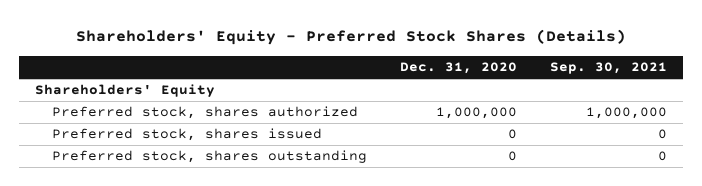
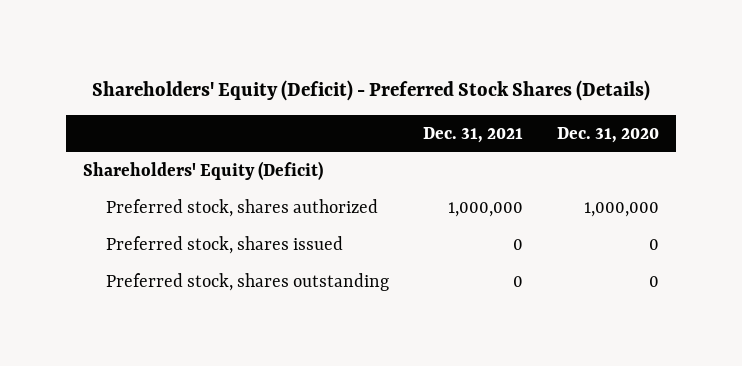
- Shareholders' Equity - Preferred Stock Shares (Details)
+ Shareholders' Equity (Deficit) - Preferred Stock Shares (Details)
- | Dec. 31, 2020 | Sep. 30, 2021
+ | Dec. 31, 2021 | Dec. 31, 2020
- Shareholders' Equity
+ Shareholders' Equity (Deficit)

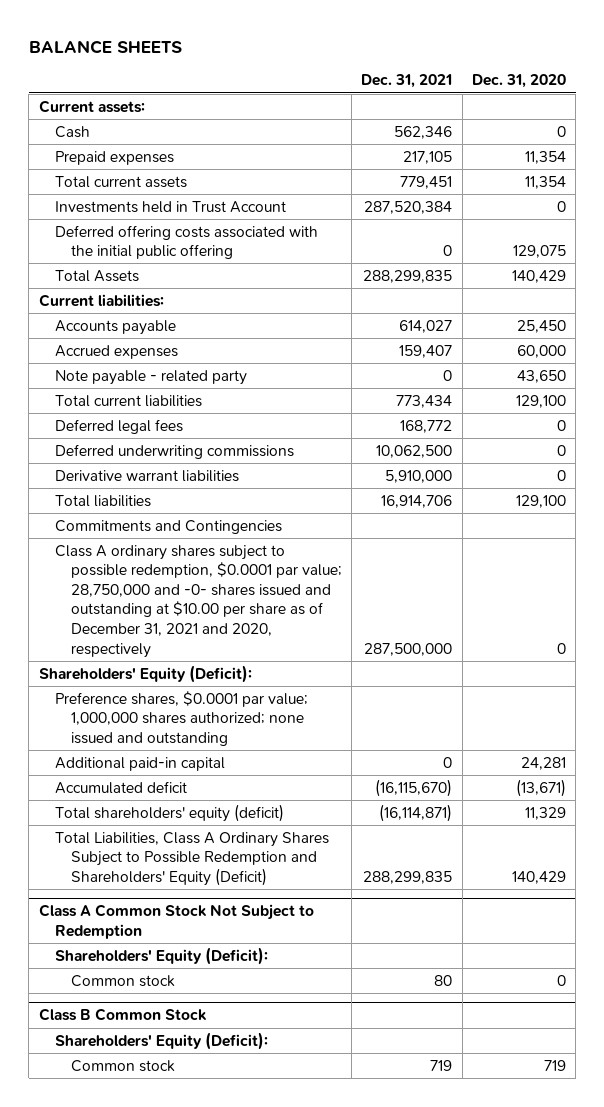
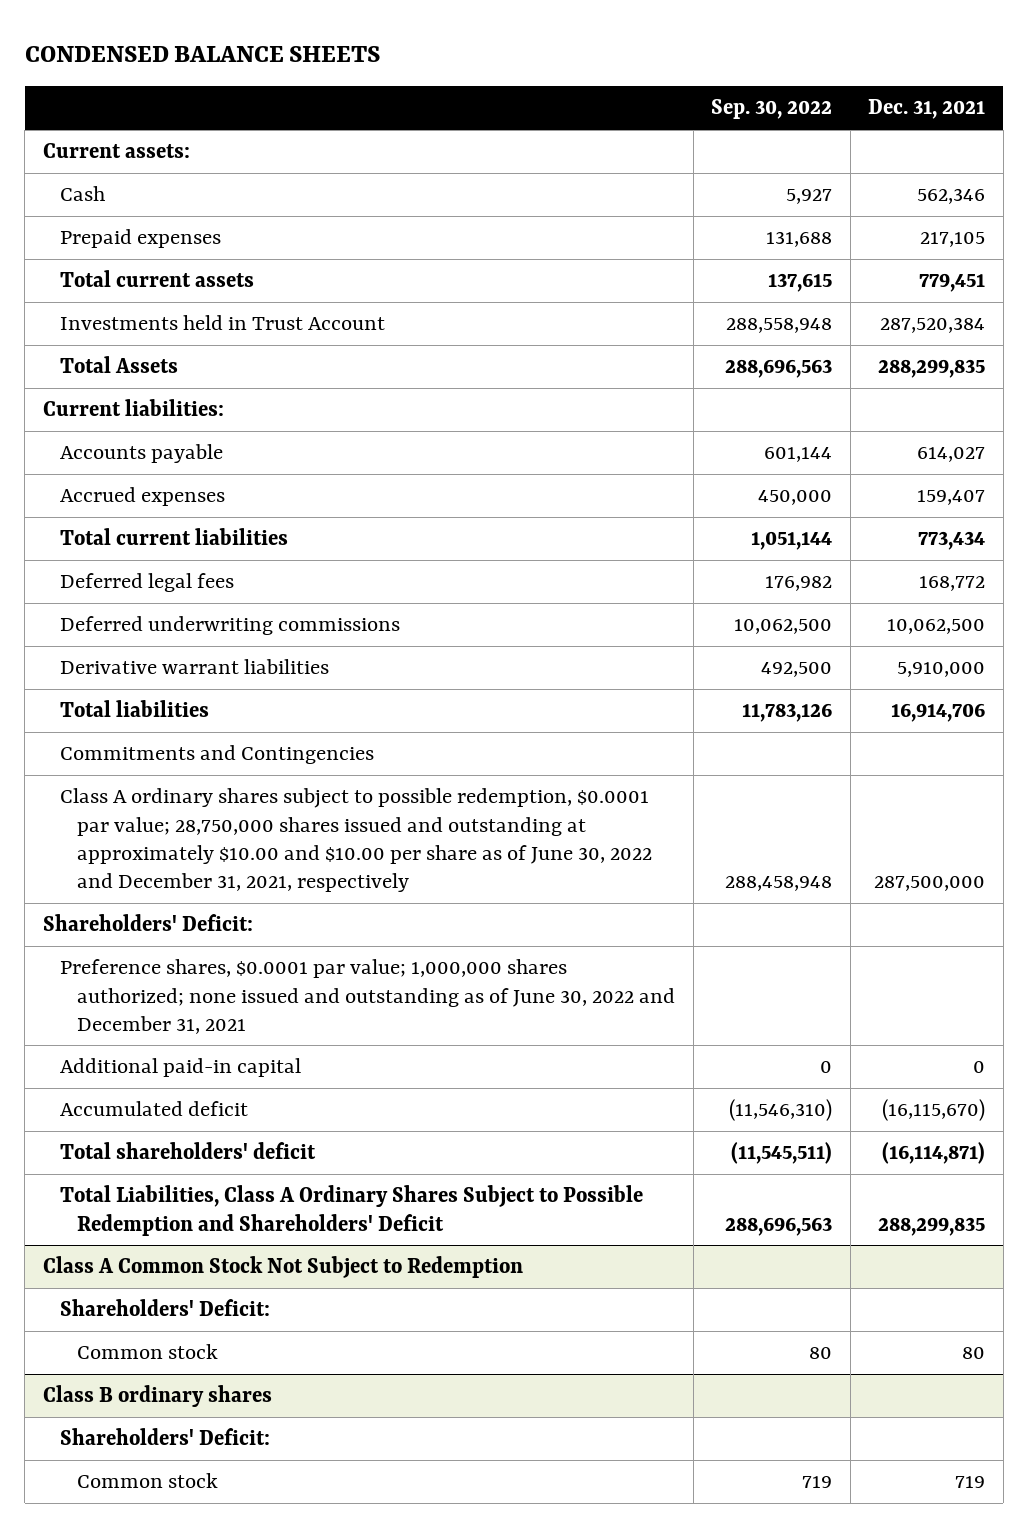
- BALANCE SHEETS
+ CONDENSED BALANCE SHEETS
- | Dec. 31, 2021 | Dec. 31, 2020
+ | Sep. 30, 2022 | Dec. 31, 2021
- Deferred offering costs associated with the initial public offering | 0 | 129,075
- Note payable - related party | 0 | 43,650
- Class A ordinary shares subject to possible redemption, $0.0001 par value; 28,750,000 and -0- shares issued and outstanding at $10.00 per share as of December 31, 2021 and 2020, respectively | 287,500,000 | 0
- Shareholders' Equity (Deficit):
- Preference shares, $0.0001 par value; 1,000,000 shares authorized; none issued and outstanding
+ Class A ordinary shares subject to possible redemption, $0.0001 par value; 28,750,000 shares issued and outstanding at approximately $10.00 and $10.00 per share as of June 30, 2022 and December 31, 2021, respectively | 288,458,948 | 287,500,000
+ Shareholders' Deficit:
+ Preference shares, $0.0001 par value; 1,000,000 shares authorized; none issued and outstanding as of June 30, 2022 and December 31, 2021
- Total shareholders' equity (deficit) | (16,114,871) | 11,329
- Total Liabilities, Class A Ordinary Shares Subject to Possible Redemption and Shareholders' Equity (Deficit) | 288,299,835 | 140,429
+ Total shareholders' deficit | (11,545,511) | (16,114,871)
+ Total Liabilities, Class A Ordinary Shares Subject to Possible Redemption and Shareholders' Deficit | 288,696,563 | 288,299,835
@ Class A Common Stock Not Subject to Redemption
- Shareholders' Equity (Deficit):
+ Shareholders' Deficit:
- Class B Common Stock
- Shareholders' Equity (Deficit):
+ Class B ordinary shares
+ Shareholders' Deficit:

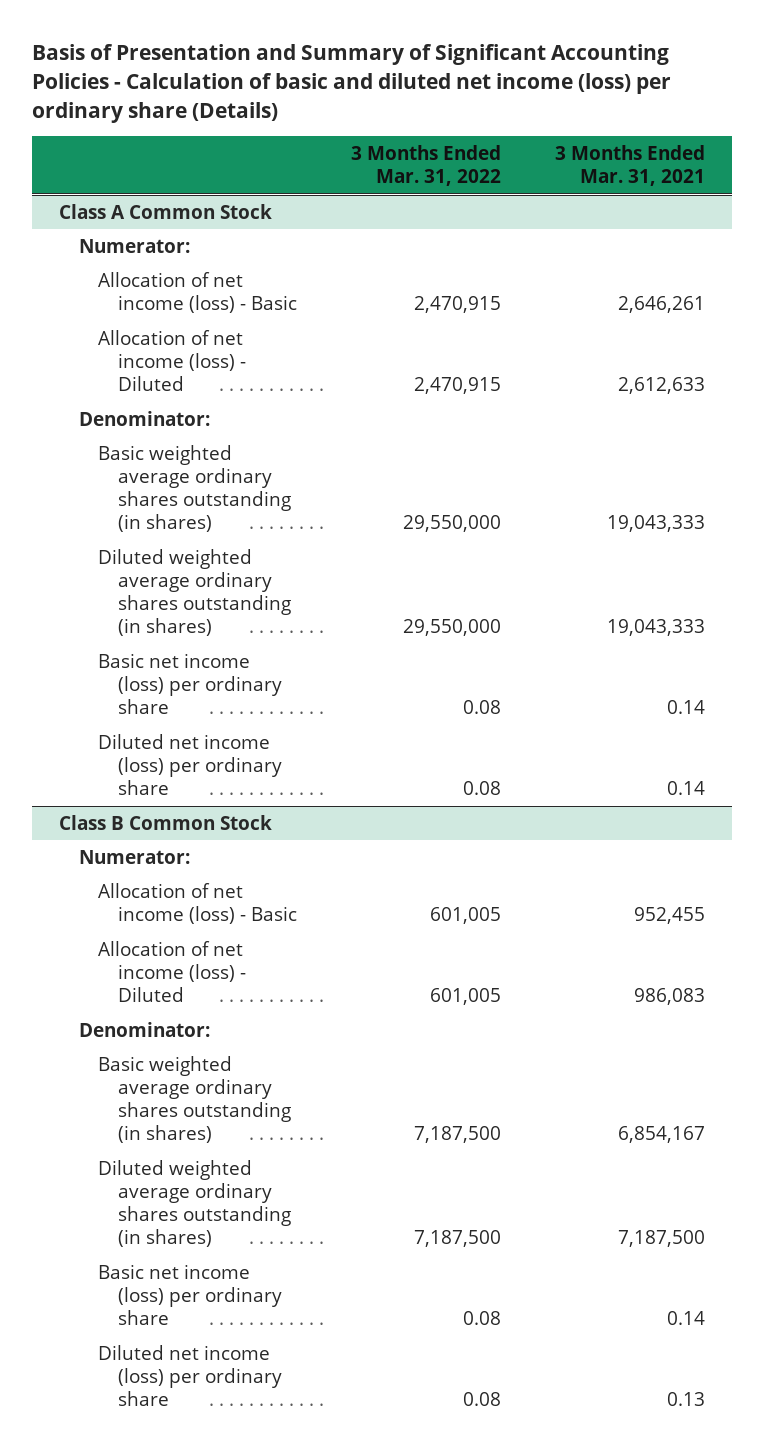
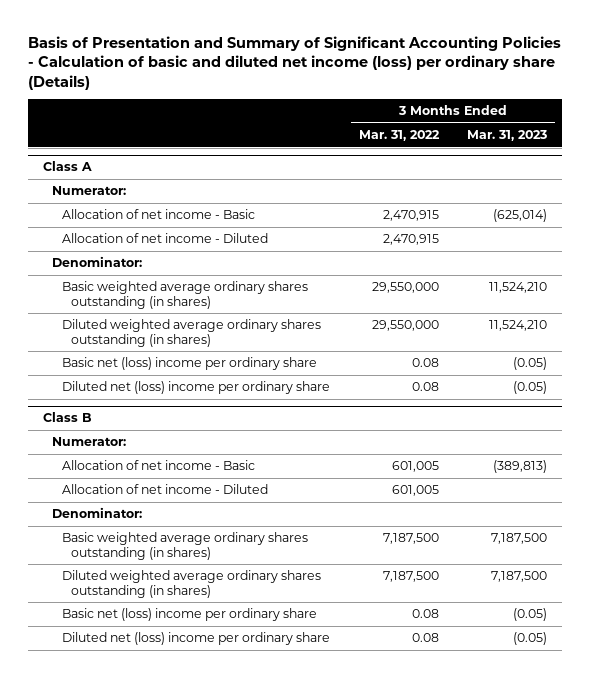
- | 3 Months Ended Mar. 31, 2022 | 3 Months Ended Mar. 31, 2021
+ | 3 Months Ended Mar. 31, 2022 | 3 Months Ended Mar. 31, 2023
- Class A Common Stock
+ Class A
- Allocation of net income (loss) - Basic | 2,470,915 | 2,646,261
- Allocation of net income (loss) - Diluted | 2,470,915 | 2,612,633
+ Allocation of net income - Basic | 2,470,915 | (625,014)
+ Allocation of net income - Diluted | 2,470,915 |
- Basic net income (loss) per ordinary share | 0.08 | 0.14
- Diluted net income (loss) per ordinary share | 0.08 | 0.14
- Class B Common Stock
+ Basic net (loss) income per ordinary share | 0.08 | (0.05)
+ Diluted net (loss) income per ordinary share | 0.08 | (0.05)
+ Class B
- Allocation of net income (loss) - Basic | 601,005 | 952,455
- Allocation of net income (loss) - Diluted | 601,005 | 986,083
+ Allocation of net income - Basic | 601,005 | (389,813)
+ Allocation of net income - Diluted | 601,005 |
- Basic net income (loss) per ordinary share | 0.08 | 0.14
- Diluted net income (loss) per ordinary share | 0.08 | 0.13
+ Basic net (loss) income per ordinary share | 0.08 | (0.05)
+ Diluted net (loss) income per ordinary share | 0.08 | (0.05)

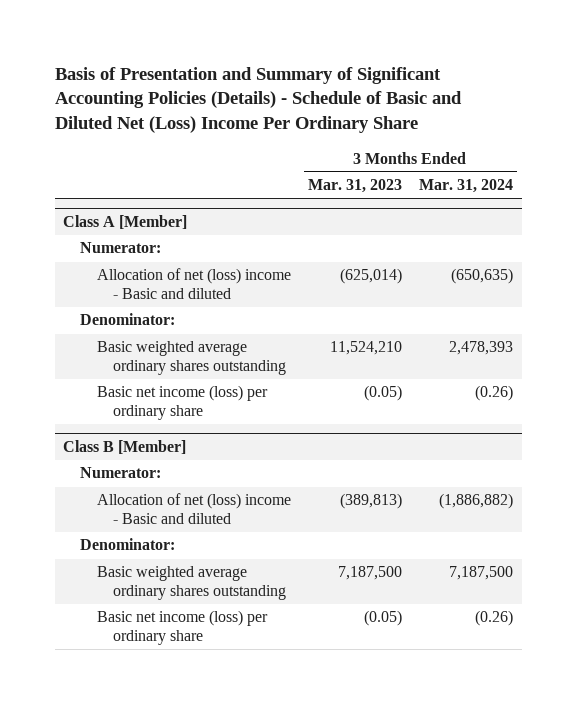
- Basis of Presentation and Summary of Significant Accounting Policies - Calculation of basic and diluted net income (loss) per ordinary share (Details)
+ Basis of Presentation and Summary of Significant Accounting Policies (Details) - Schedule of Basic and Diluted Net (Loss) Income Per Ordinary Share
- | 3 Months Ended Mar. 31, 2022 | 3 Months Ended Mar. 31, 2023
+ | 3 Months Ended Mar. 31, 2023 | 3 Months Ended Mar. 31, 2024
- Class A
+ Class A [Member]
- Allocation of net income - Basic | 2,470,915 | (625,014)
- Allocation of net income - Diluted | 2,470,915 |
+ Allocation of net (loss) income - Basic and diluted | (625,014) | (650,635)
- Basic weighted average ordinary shares outstanding (in shares) | 29,550,000 | 11,524,210
- Diluted weighted average ordinary shares outstanding (in shares) | 29,550,000 | 11,524,210
- Basic net (loss) income per ordinary share | 0.08 | (0.05)
- Diluted net (loss) income per ordinary share | 0.08 | (0.05)
- Class B
+ Basic weighted average ordinary shares outstanding | 11,524,210 | 2,478,393
+ Basic net income (loss) per ordinary share | (0.05) | (0.26)
+ Class B [Member]
- Allocation of net income - Basic | 601,005 | (389,813)
- Allocation of net income - Diluted | 601,005 |
+ Allocation of net (loss) income - Basic and diluted | (389,813) | (1,886,882)
- Basic weighted average ordinary shares outstanding (in shares) | 7,187,500 | 7,187,500
- Diluted weighted average ordinary shares outstanding (in shares) | 7,187,500 | 7,187,500
- Basic net (loss) income per ordinary share | 0.08 | (0.05)
- Diluted net (loss) income per ordinary share | 0.08 | (0.05)
+ Basic weighted average ordinary shares outstanding | 7,187,500 | 7,187,500
+ Basic net income (loss) per ordinary share | (0.05) | (0.26)

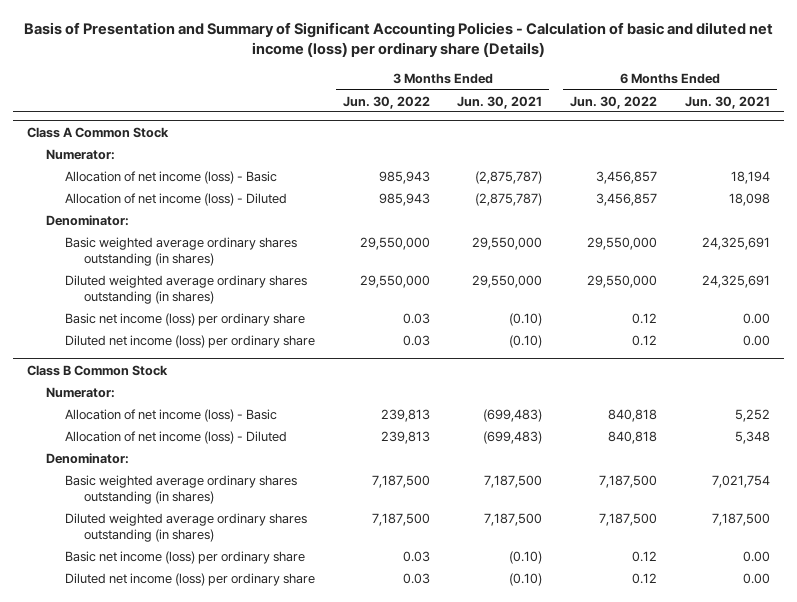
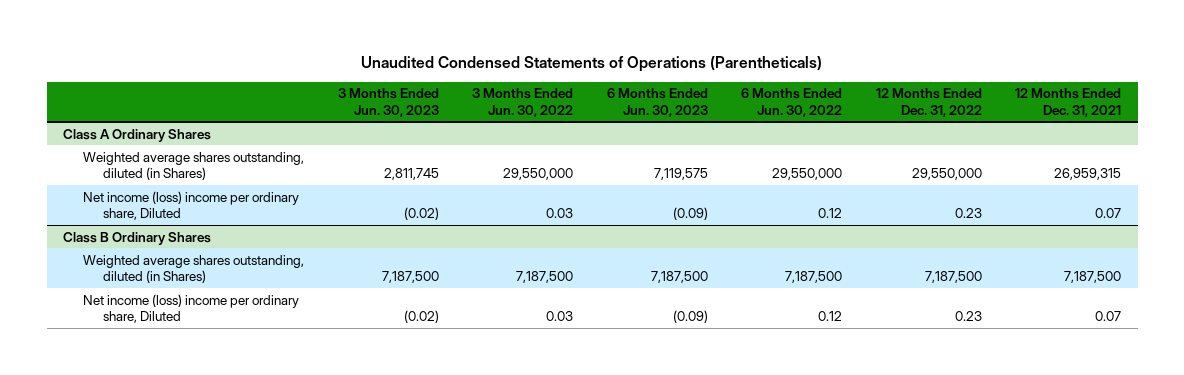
- Basis of Presentation and Summary of Significant Accounting Policies - Calculation of basic and diluted net income (loss) per ordinary share (Details)
+ Unaudited Condensed Statements of Operations (Parentheticals)
- | 3 Months Ended Jun. 30, 2022 | 3 Months Ended Jun. 30, 2021 | 6 Months Ended Jun. 30, 2022 | 6 Months Ended Jun. 30, 2021
+ | 3 Months Ended Jun. 30, 2023 | 3 Months Ended Jun. 30, 2022 | 6 Months Ended Jun. 30, 2023 | 6 Months Ended Jun. 30, 2022 | 12 Months Ended Dec. 31, 2022 | 12 Months Ended Dec. 31, 2021
- Class A Common Stock
- Numerator:
- Allocation of net income (loss) - Basic | 985,943 | (2,875,787) | 3,456,857 | 18,194
- Allocation of net income (loss) - Diluted | 985,943 | (2,875,787) | 3,456,857 | 18,098
- Denominator:
- Basic weighted average ordinary shares outstanding (in shares) | 29,550,000 | 29,550,000 | 29,550,000 | 24,325,691
- Diluted weighted average ordinary shares outstanding (in shares) | 29,550,000 | 29,550,000 | 29,550,000 | 24,325,691
- Basic net income (loss) per ordinary share | 0.03 | (0.10) | 0.12 | 0.00
- Diluted net income (loss) per ordinary share | 0.03 | (0.10) | 0.12 | 0.00
- Class B Common Stock
- Numerator:
- Allocation of net income (loss) - Basic | 239,813 | (699,483) | 840,818 | 5,252
- Allocation of net income (loss) - Diluted | 239,813 | (699,483) | 840,818 | 5,348
- Denominator:
- Basic weighted average ordinary shares outstanding (in shares) | 7,187,500 | 7,187,500 | 7,187,500 | 7,021,754
- Diluted weighted average ordinary shares outstanding (in shares) | 7,187,500 | 7,187,500 | 7,187,500 | 7,187,500
- Basic net income (loss) per ordinary share | 0.03 | (0.10) | 0.12 | 0.00
- Diluted net income (loss) per ordinary share | 0.03 | (0.10) | 0.12 | 0.00
+ Class A Ordinary Shares
+ Weighted average shares outstanding, diluted (in Shares) | 2,811,745 | 29,550,000 | 7,119,575 | 29,550,000 | 29,550,000 | 26,959,315
+ Net income (loss) income per ordinary share, Diluted | (0.02) | 0.03 | (0.09) | 0.12 | 0.23 | 0.07
+ Class B Ordinary Shares
+ Weighted average shares outstanding, diluted (in Shares) | 7,187,500 | 7,187,500 | 7,187,500 | 7,187,500 | 7,187,500 | 7,187,500
+ Net income (loss) income per ordinary share, Diluted | (0.02) | 0.03 | (0.09) | 0.12 | 0.23 | 0.07

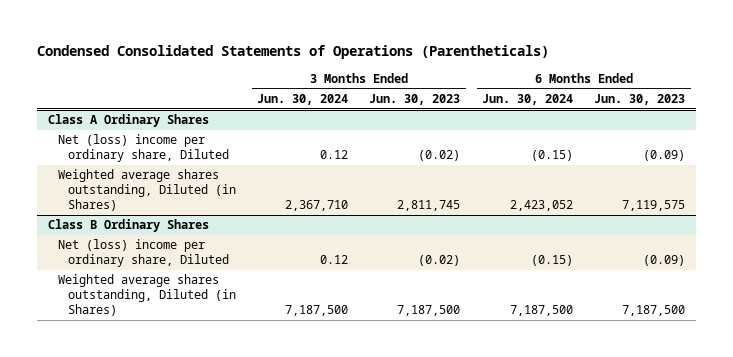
- Unaudited Condensed Statements of Operations (Parentheticals)
+ Condensed Consolidated Statements of Operations (Parentheticals)
- | 3 Months Ended Jun. 30, 2023 | 3 Months Ended Jun. 30, 2022 | 6 Months Ended Jun. 30, 2023 | 6 Months Ended Jun. 30, 2022 | 12 Months Ended Dec. 31, 2022 | 12 Months Ended Dec. 31, 2021
+ | 3 Months Ended Jun. 30, 2024 | 3 Months Ended Jun. 30, 2023 | 6 Months Ended Jun. 30, 2024 | 6 Months Ended Jun. 30, 2023
@ Class A Ordinary Shares
- Weighted average shares outstanding, diluted (in Shares) | 2,811,745 | 29,550,000 | 7,119,575 | 29,550,000 | 29,550,000 | 26,959,315
- Net income (loss) income per ordinary share, Diluted | (0.02) | 0.03 | (0.09) | 0.12 | 0.23 | 0.07
+ Net (loss) income per ordinary share, Diluted | 0.12 | (0.02) | (0.15) | (0.09)
+ Weighted average shares outstanding, Diluted (in Shares) | 2,367,710 | 2,811,745 | 2,423,052 | 7,119,575
@ Class B Ordinary Shares
- Weighted average shares outstanding, diluted (in Shares) | 7,187,500 | 7,187,500 | 7,187,500 | 7,187,500 | 7,187,500 | 7,187,500
- Net income (loss) income per ordinary share, Diluted | (0.02) | 0.03 | (0.09) | 0.12 | 0.23 | 0.07
+ Net (loss) income per ordinary share, Diluted | 0.12 | (0.02) | (0.15) | (0.09)
+ Weighted average shares outstanding, Diluted (in Shares) | 7,187,500 | 7,187,500 | 7,187,500 | 7,187,500

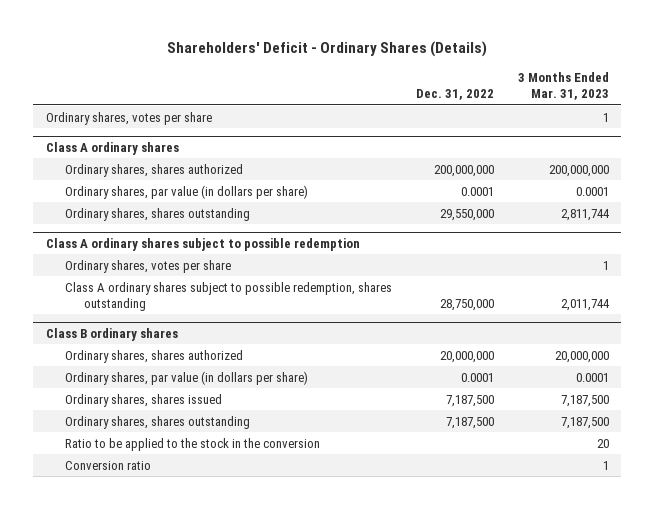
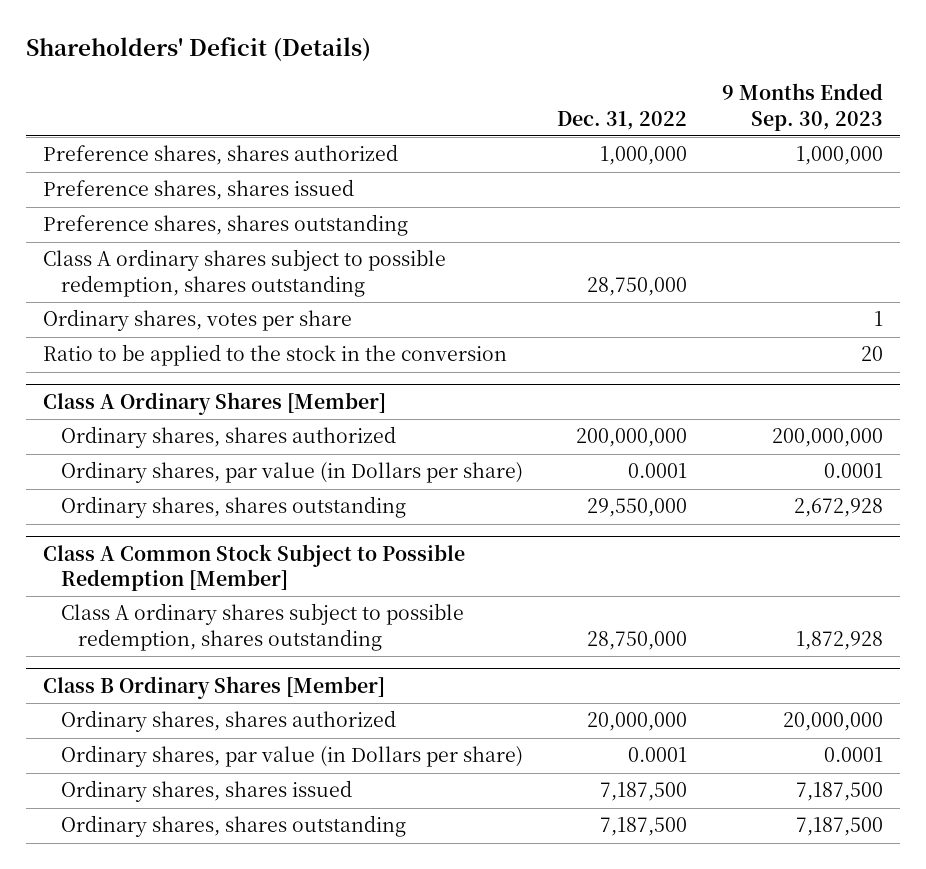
- Shareholders' Deficit - Ordinary Shares (Details)
+ Shareholders' Deficit (Details)
- | Dec. 31, 2022 | 3 Months Ended Mar. 31, 2023
+ | Dec. 31, 2022 | 9 Months Ended Sep. 30, 2023
+ Preference shares, shares authorized | 1,000,000 | 1,000,000
+ Preference shares, shares issued
+ Preference shares, shares outstanding
+ Class A ordinary shares subject to possible redemption, shares outstanding | 28,750,000 |
- Class A ordinary shares
+ Ratio to be applied to the stock in the conversion | | 20
+ Class A Ordinary Shares [Member]
- Ordinary shares, par value (in dollars per share) | 0.0001 | 0.0001
+ Ordinary shares, par value (in Dollars per share) | 0.0001 | 0.0001
- Class A ordinary shares subject to possible redemption
- Ordinary shares, votes per share | | 1
+ Class A Common Stock Subject to Possible Redemption [Member]
- Class B ordinary shares
+ Class B Ordinary Shares [Member]
- Ordinary shares, par value (in dollars per share) | 0.0001 | 0.0001
+ Ordinary shares, par value (in Dollars per share) | 0.0001 | 0.0001
- Ratio to be applied to the stock in the conversion | | 20
- Conversion ratio | | 1

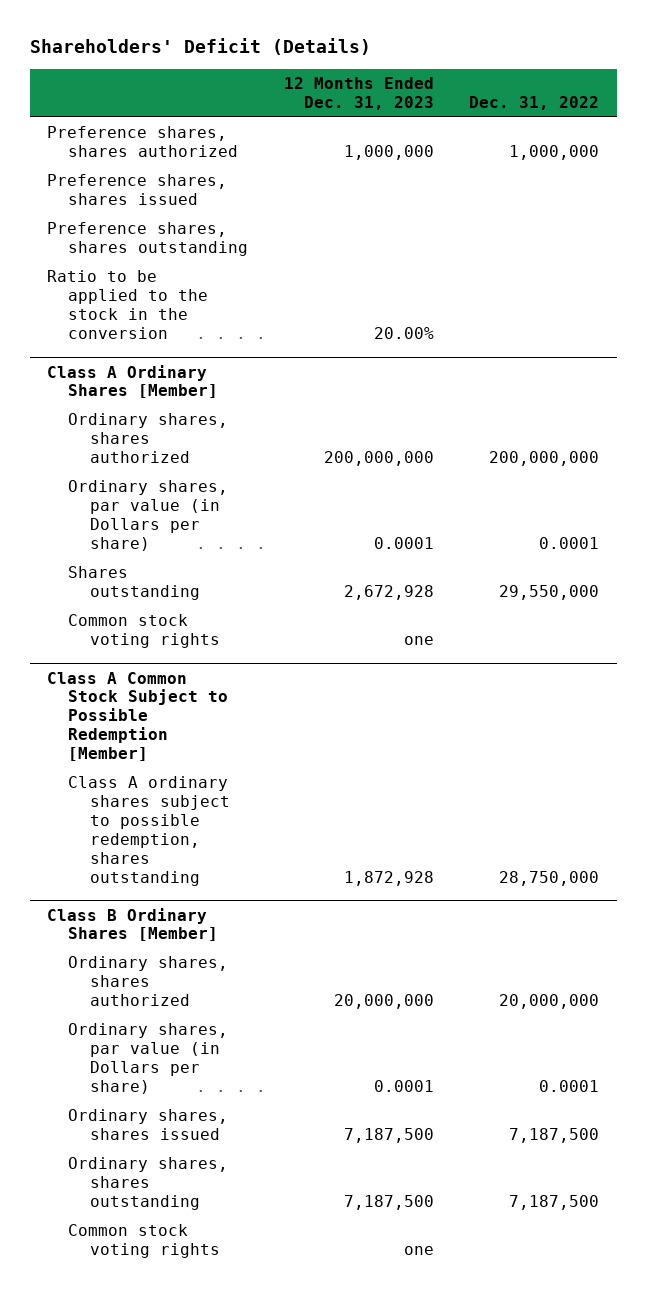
- | Dec. 31, 2022 | 9 Months Ended Sep. 30, 2023
+ | 12 Months Ended Dec. 31, 2023 | Dec. 31, 2022
- Class A ordinary shares subject to possible redemption, shares outstanding | 28,750,000 |
- Ordinary shares, votes per share | | 1
@ Class A Ordinary Shares [Member]
- Ordinary shares, shares outstanding | 29,550,000 | 2,672,928
+ Shares outstanding | 2,672,928 | 29,550,000
+ Common stock voting rights | one |
@ Class B Ordinary Shares [Member]
+ Common stock voting rights | one |

